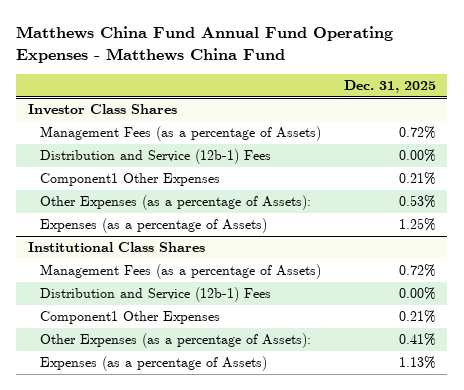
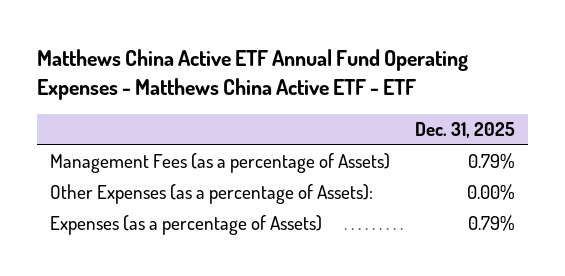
- Matthews China Fund Annual Fund Operating Expenses - Matthews China Fund
+ Matthews China Active ETF Annual Fund Operating Expenses - Matthews China Active ETF - ETF
- Investor Class Shares
- Management Fees (as a percentage of Assets) | 0.72%
- Distribution and Service (12b-1) Fees | 0.00%
- Component1 Other Expenses | 0.21%
- Other Expenses (as a percentage of Assets): | 0.53%
- Expenses (as a percentage of Assets) | 1.25%
- Institutional Class Shares
- Management Fees (as a percentage of Assets) | 0.72%
- Distribution and Service (12b-1) Fees | 0.00%
- Component1 Other Expenses | 0.21%
- Other Expenses (as a percentage of Assets): | 0.41%
- Expenses (as a percentage of Assets) | 1.13%
+ Management Fees (as a percentage of Assets) | 0.79%
+ Other Expenses (as a percentage of Assets): | 0.00%
+ Expenses (as a percentage of Assets) | 0.79%

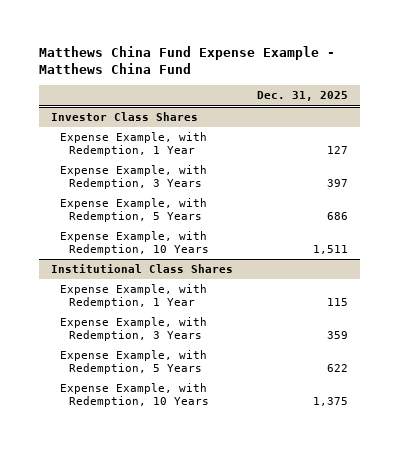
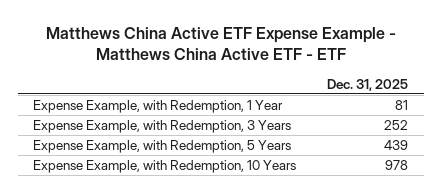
- Matthews China Fund Expense Example - Matthews China Fund
+ Matthews China Active ETF Expense Example - Matthews China Active ETF - ETF
- Investor Class Shares
- Expense Example, with Redemption, 1 Year | 127
- Expense Example, with Redemption, 3 Years | 397
- Expense Example, with Redemption, 5 Years | 686
- Expense Example, with Redemption, 10 Years | 1,511
- Institutional Class Shares
- Expense Example, with Redemption, 1 Year | 115
- Expense Example, with Redemption, 3 Years | 359
- Expense Example, with Redemption, 5 Years | 622
- Expense Example, with Redemption, 10 Years | 1,375
+ Expense Example, with Redemption, 1 Year | 81
+ Expense Example, with Redemption, 3 Years | 252
+ Expense Example, with Redemption, 5 Years | 439
+ Expense Example, with Redemption, 10 Years | 978

